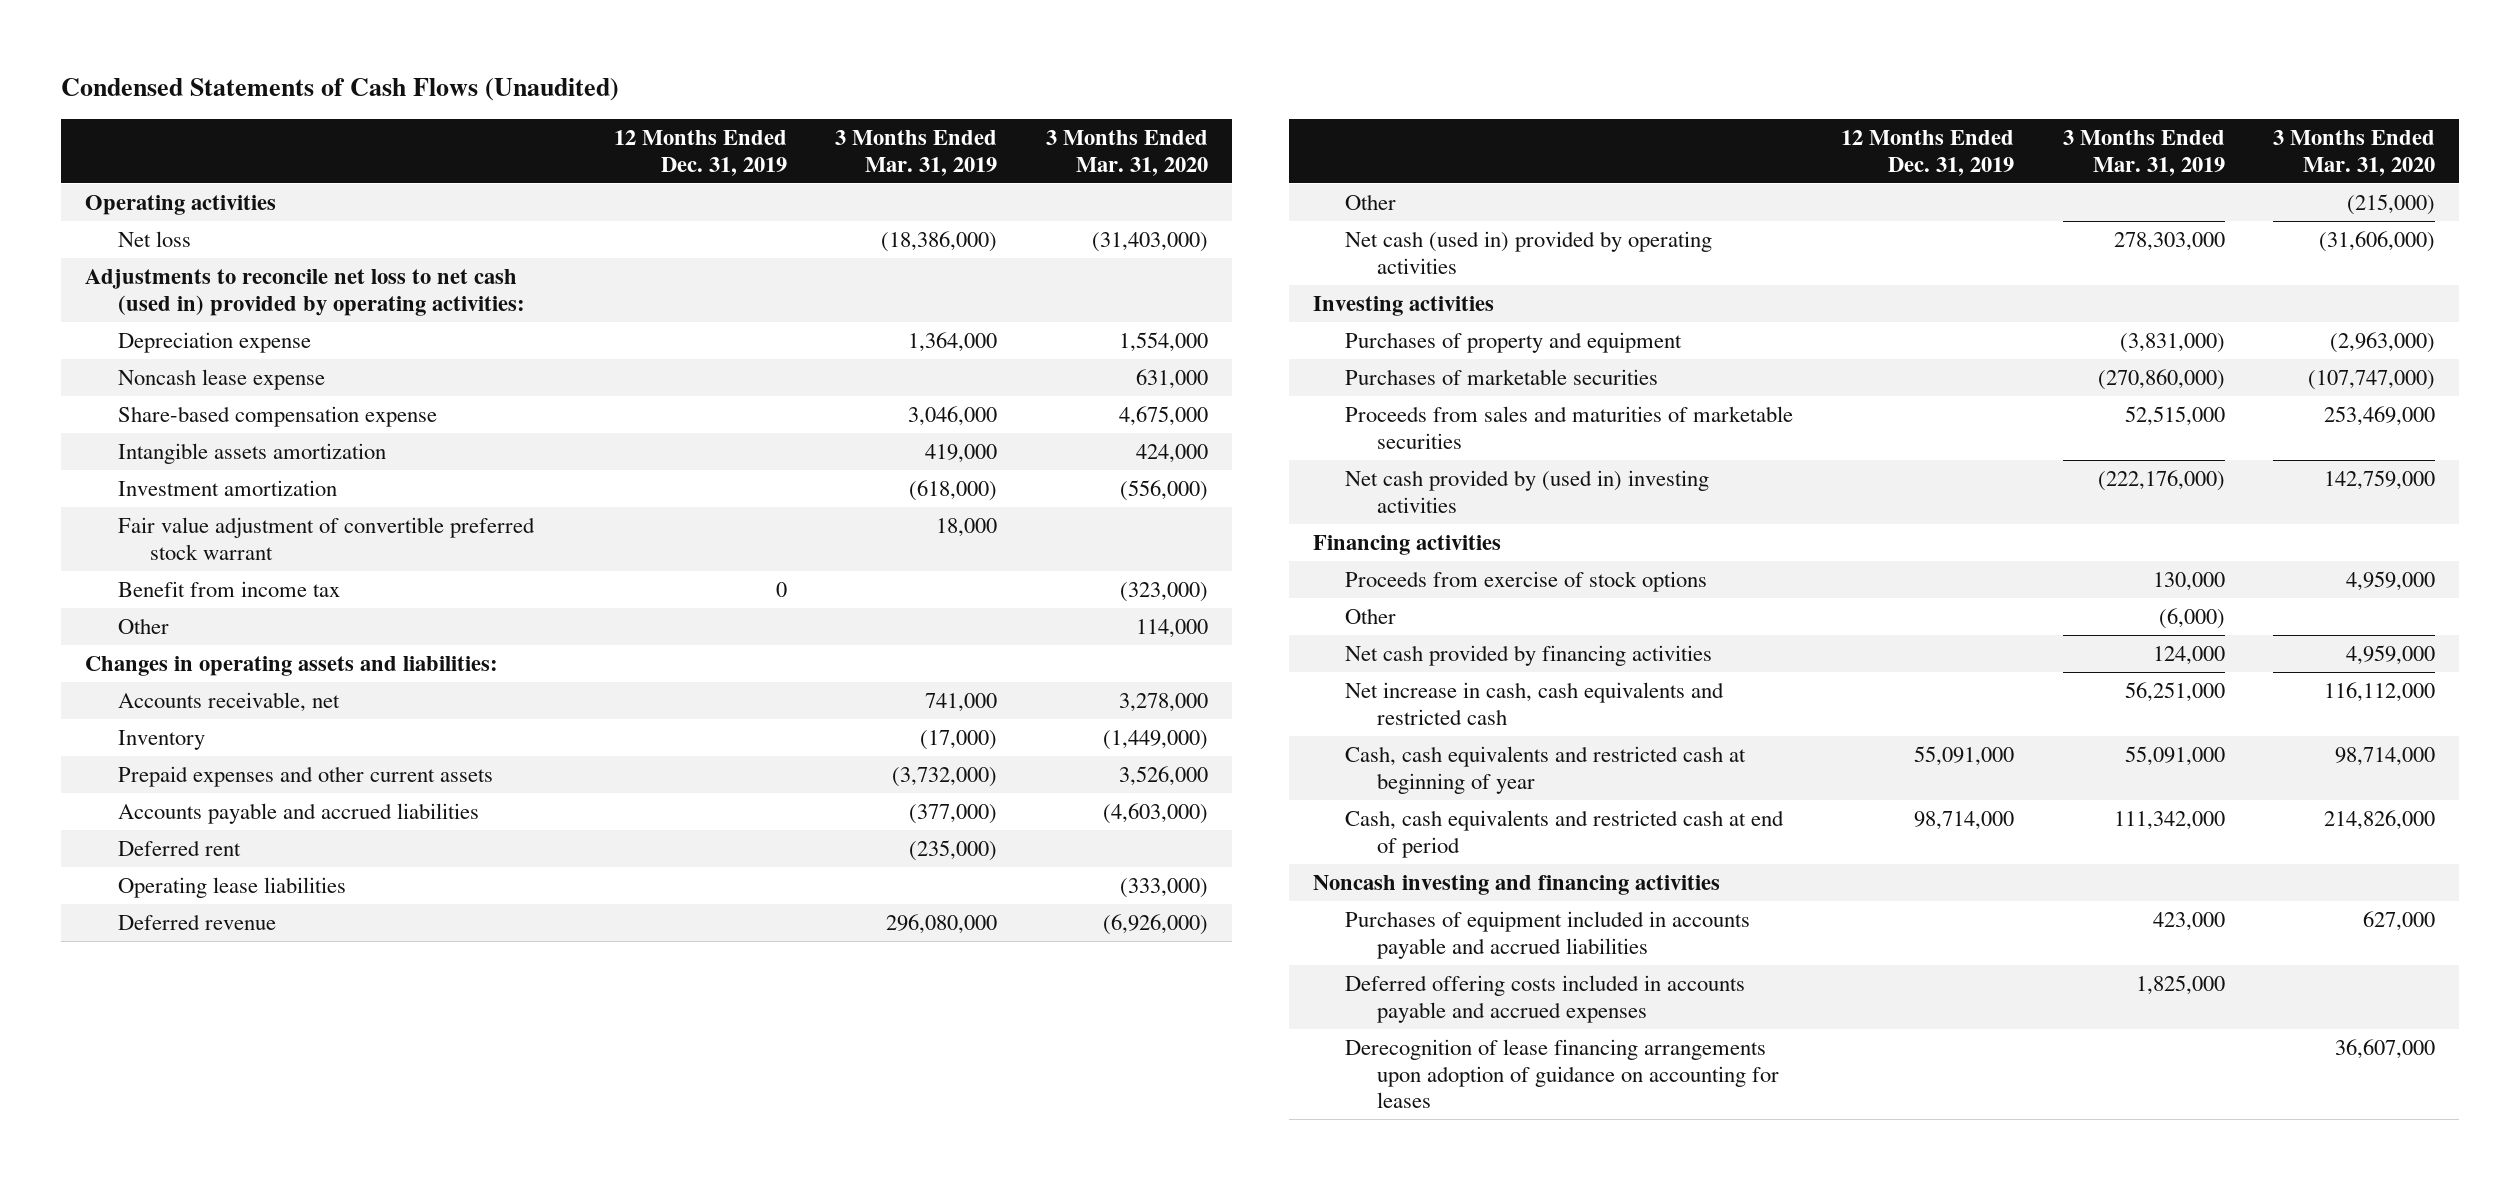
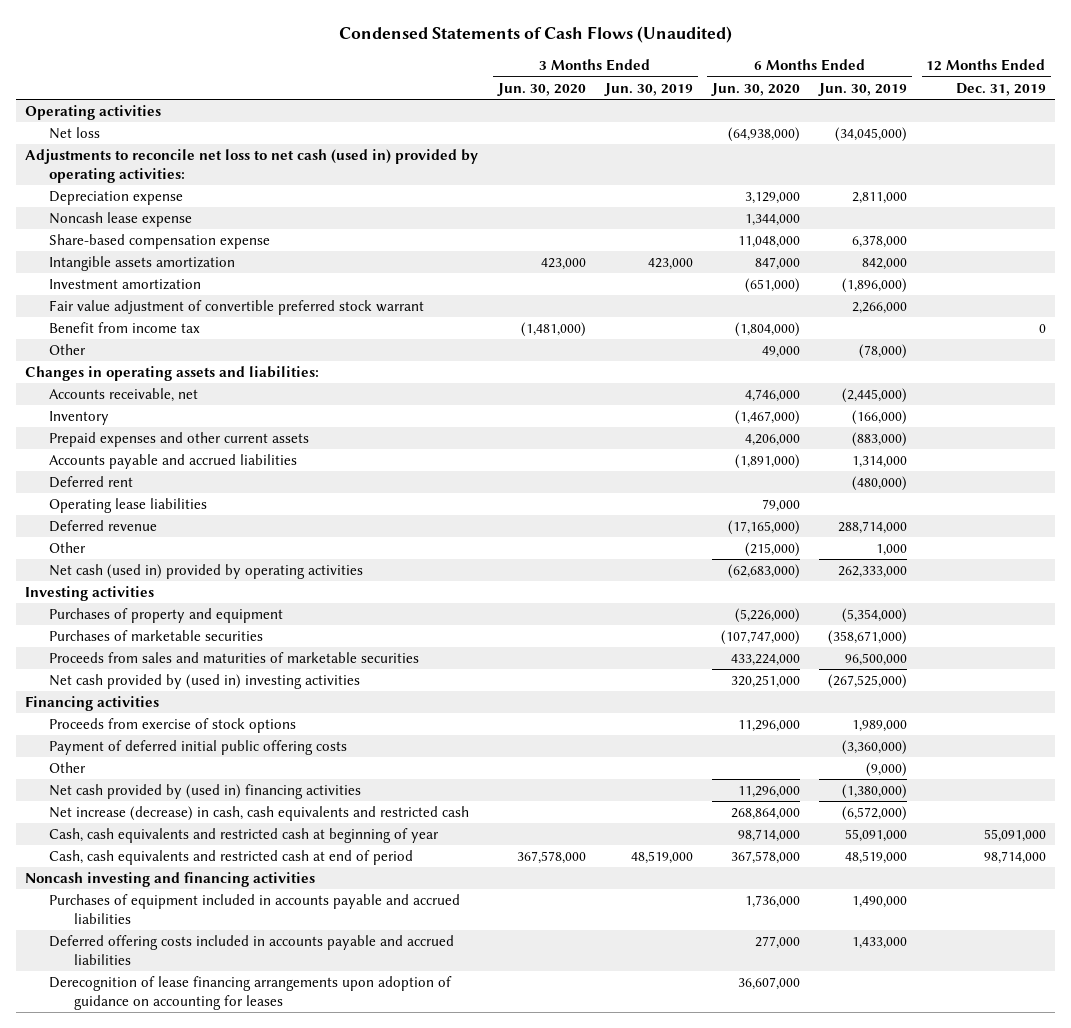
- | 12 Months Ended Dec. 31, 2019 | 3 Months Ended Mar. 31, 2019 | 3 Months Ended Mar. 31, 2020
+ | 3 Months Ended Jun. 30, 2020 | 3 Months Ended Jun. 30, 2019 | 6 Months Ended Jun. 30, 2020 | 6 Months Ended Jun. 30, 2019 | 12 Months Ended Dec. 31, 2019
+ Payment of deferred initial public offering costs | | | | (3,360,000) |
- Net cash provided by financing activities | | 124,000 | 4,959,000
- Net increase in cash, cash equivalents and restricted cash | | 56,251,000 | 116,112,000
+ Net cash provided by (used in) financing activities | | | 11,296,000 | (1,380,000) |
+ Net increase (decrease) in cash, cash equivalents and restricted cash | | | 268,864,000 | (6,572,000) |
- Deferred offering costs included in accounts payable and accrued expenses | | 1,825,000 |
+ Deferred offering costs included in accounts payable and accrued liabilities | | | 277,000 | 1,433,000 |

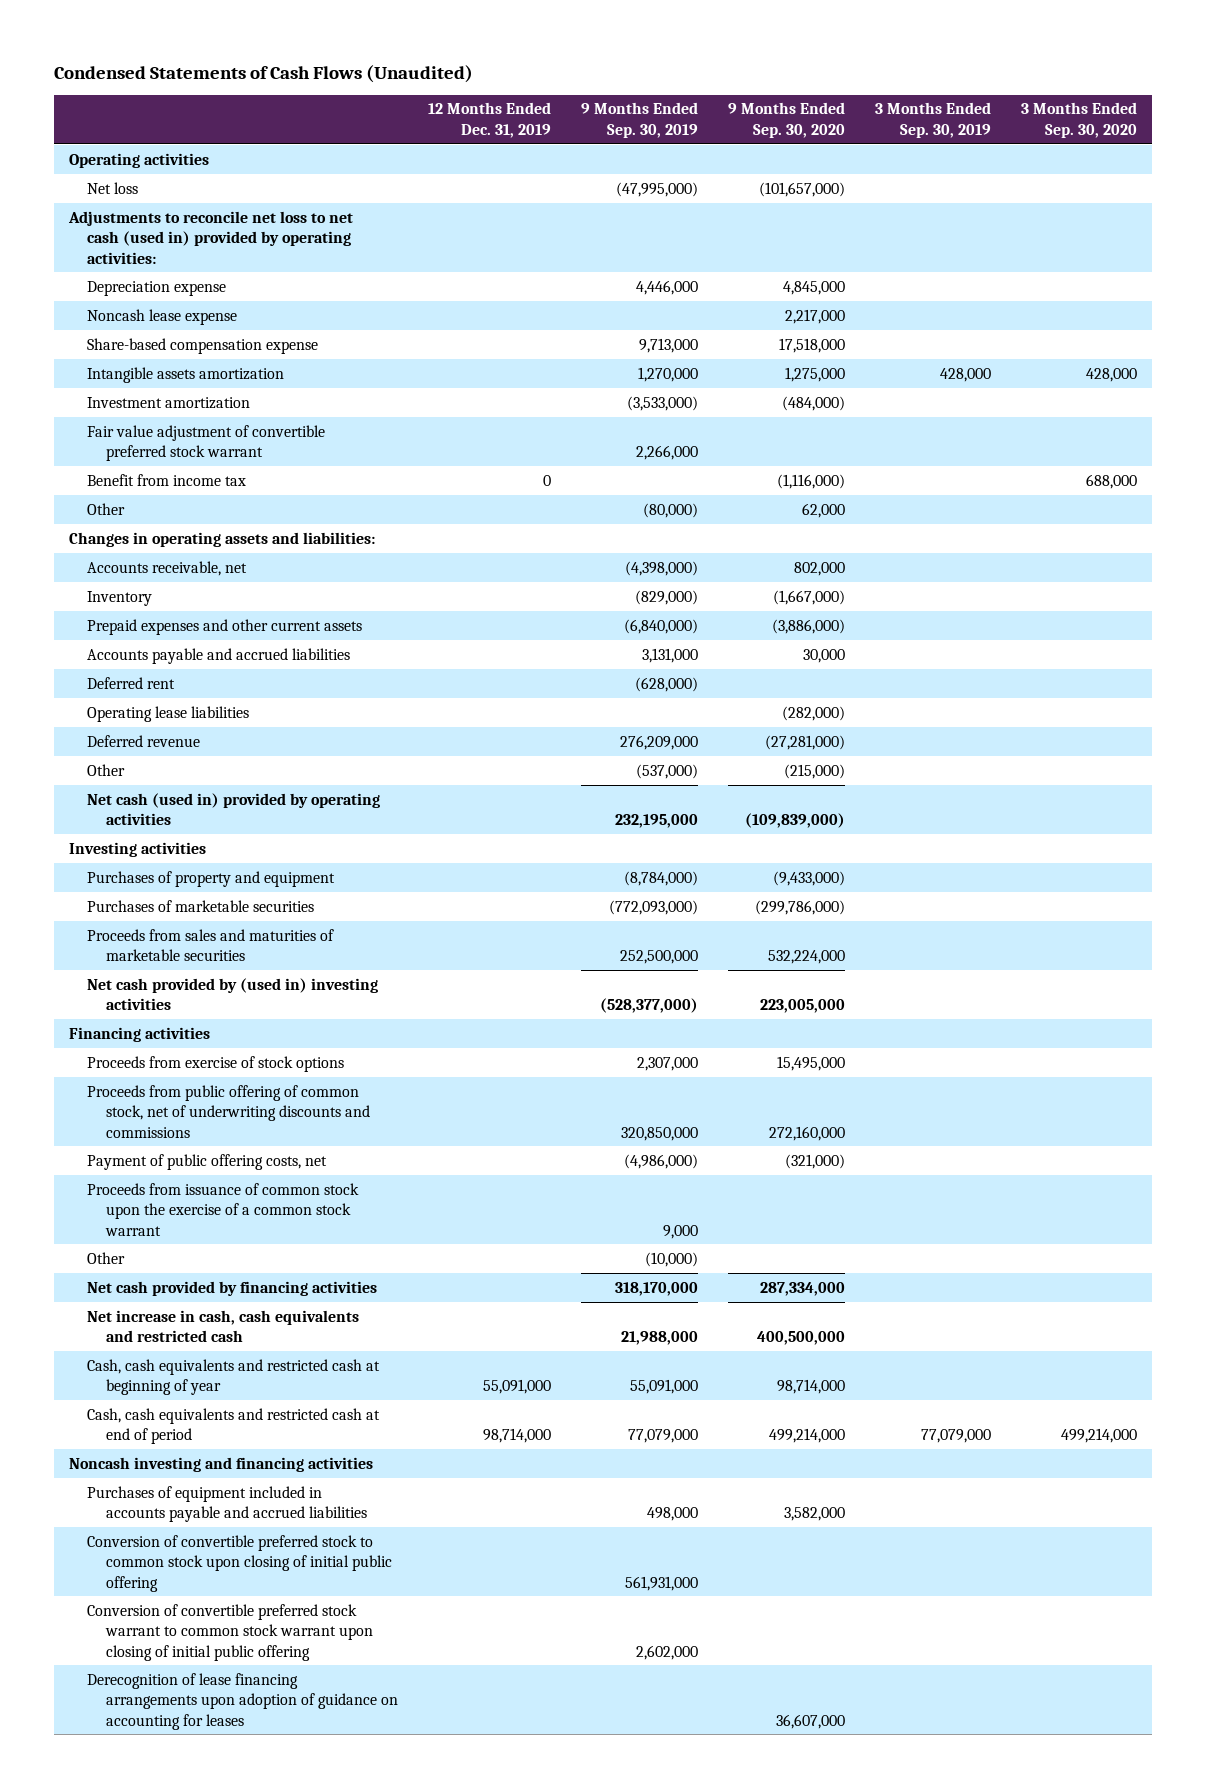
- | 3 Months Ended Jun. 30, 2020 | 3 Months Ended Jun. 30, 2019 | 6 Months Ended Jun. 30, 2020 | 6 Months Ended Jun. 30, 2019 | 12 Months Ended Dec. 31, 2019
+ | 12 Months Ended Dec. 31, 2019 | 9 Months Ended Sep. 30, 2019 | 9 Months Ended Sep. 30, 2020 | 3 Months Ended Sep. 30, 2019 | 3 Months Ended Sep. 30, 2020
- Payment of deferred initial public offering costs | | | | (3,360,000) |
+ Proceeds from public offering of common stock, net of underwriting discounts and commissions | | 320,850,000 | 272,160,000 | |
+ Payment of public offering costs, net | | (4,986,000) | (321,000) | |
+ Proceeds from issuance of common stock upon the exercise of a common stock warrant | | 9,000 | | |
- Net cash provided by (used in) financing activities | | | 11,296,000 | (1,380,000) |
- Net increase (decrease) in cash, cash equivalents and restricted cash | | | 268,864,000 | (6,572,000) |
+ Net cash provided by financing activities | | 318,170,000 | 287,334,000 | |
+ Net increase in cash, cash equivalents and restricted cash | | 21,988,000 | 400,500,000 | |
- Deferred offering costs included in accounts payable and accrued liabilities | | | 277,000 | 1,433,000 |
+ Conversion of convertible preferred stock to common stock upon closing of initial public offering | | 561,931,000 | | |
+ Conversion of convertible preferred stock warrant to common stock warrant upon closing of initial public offering | | 2,602,000 | | |

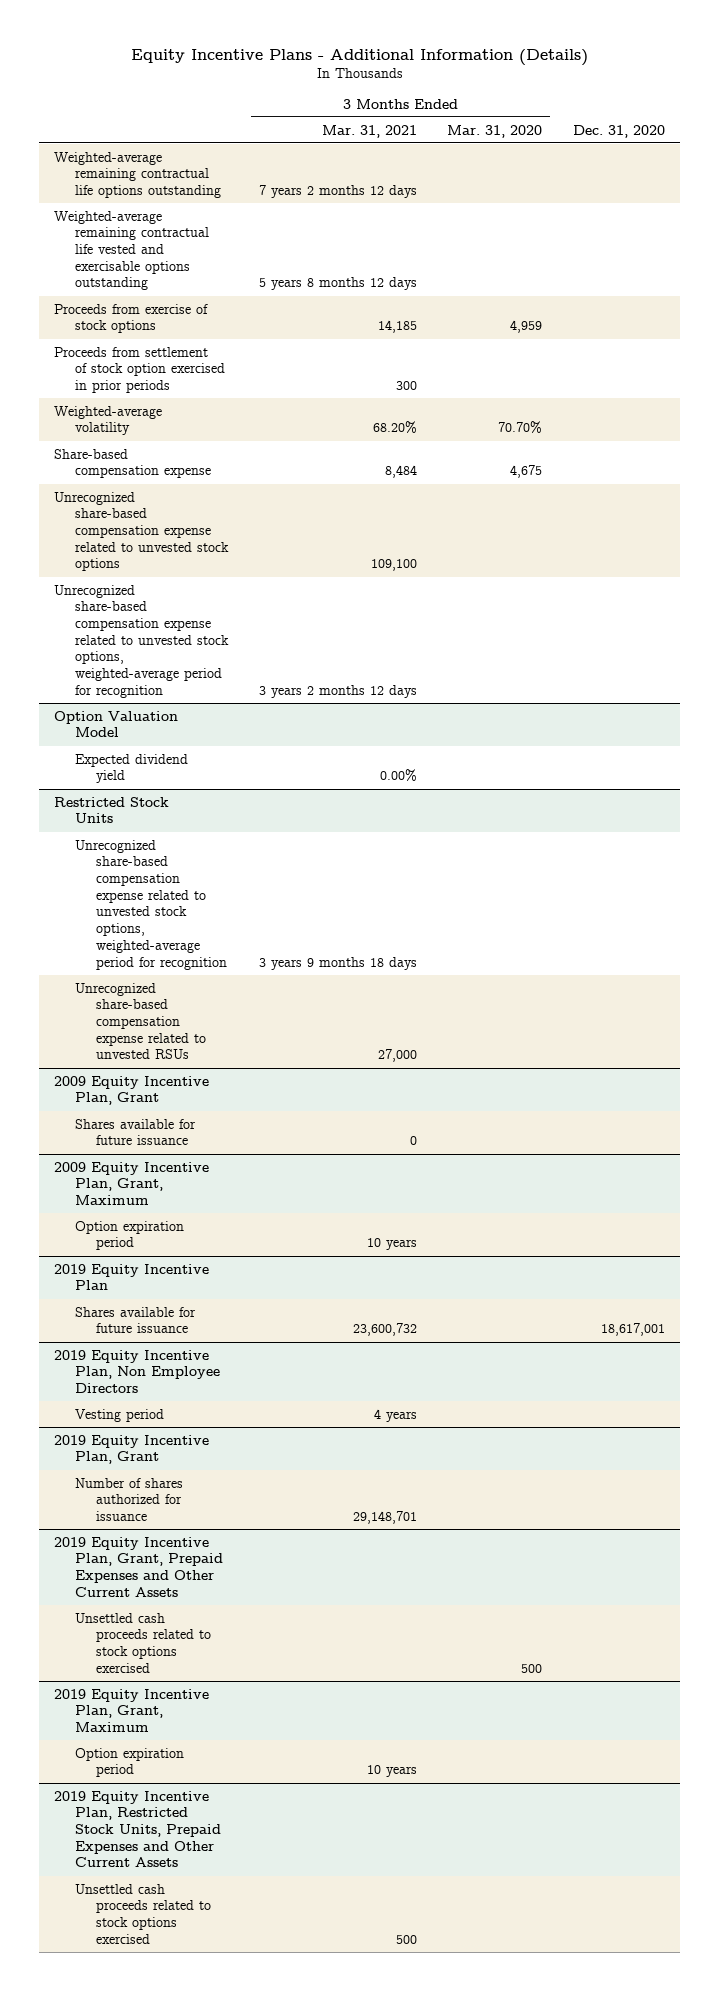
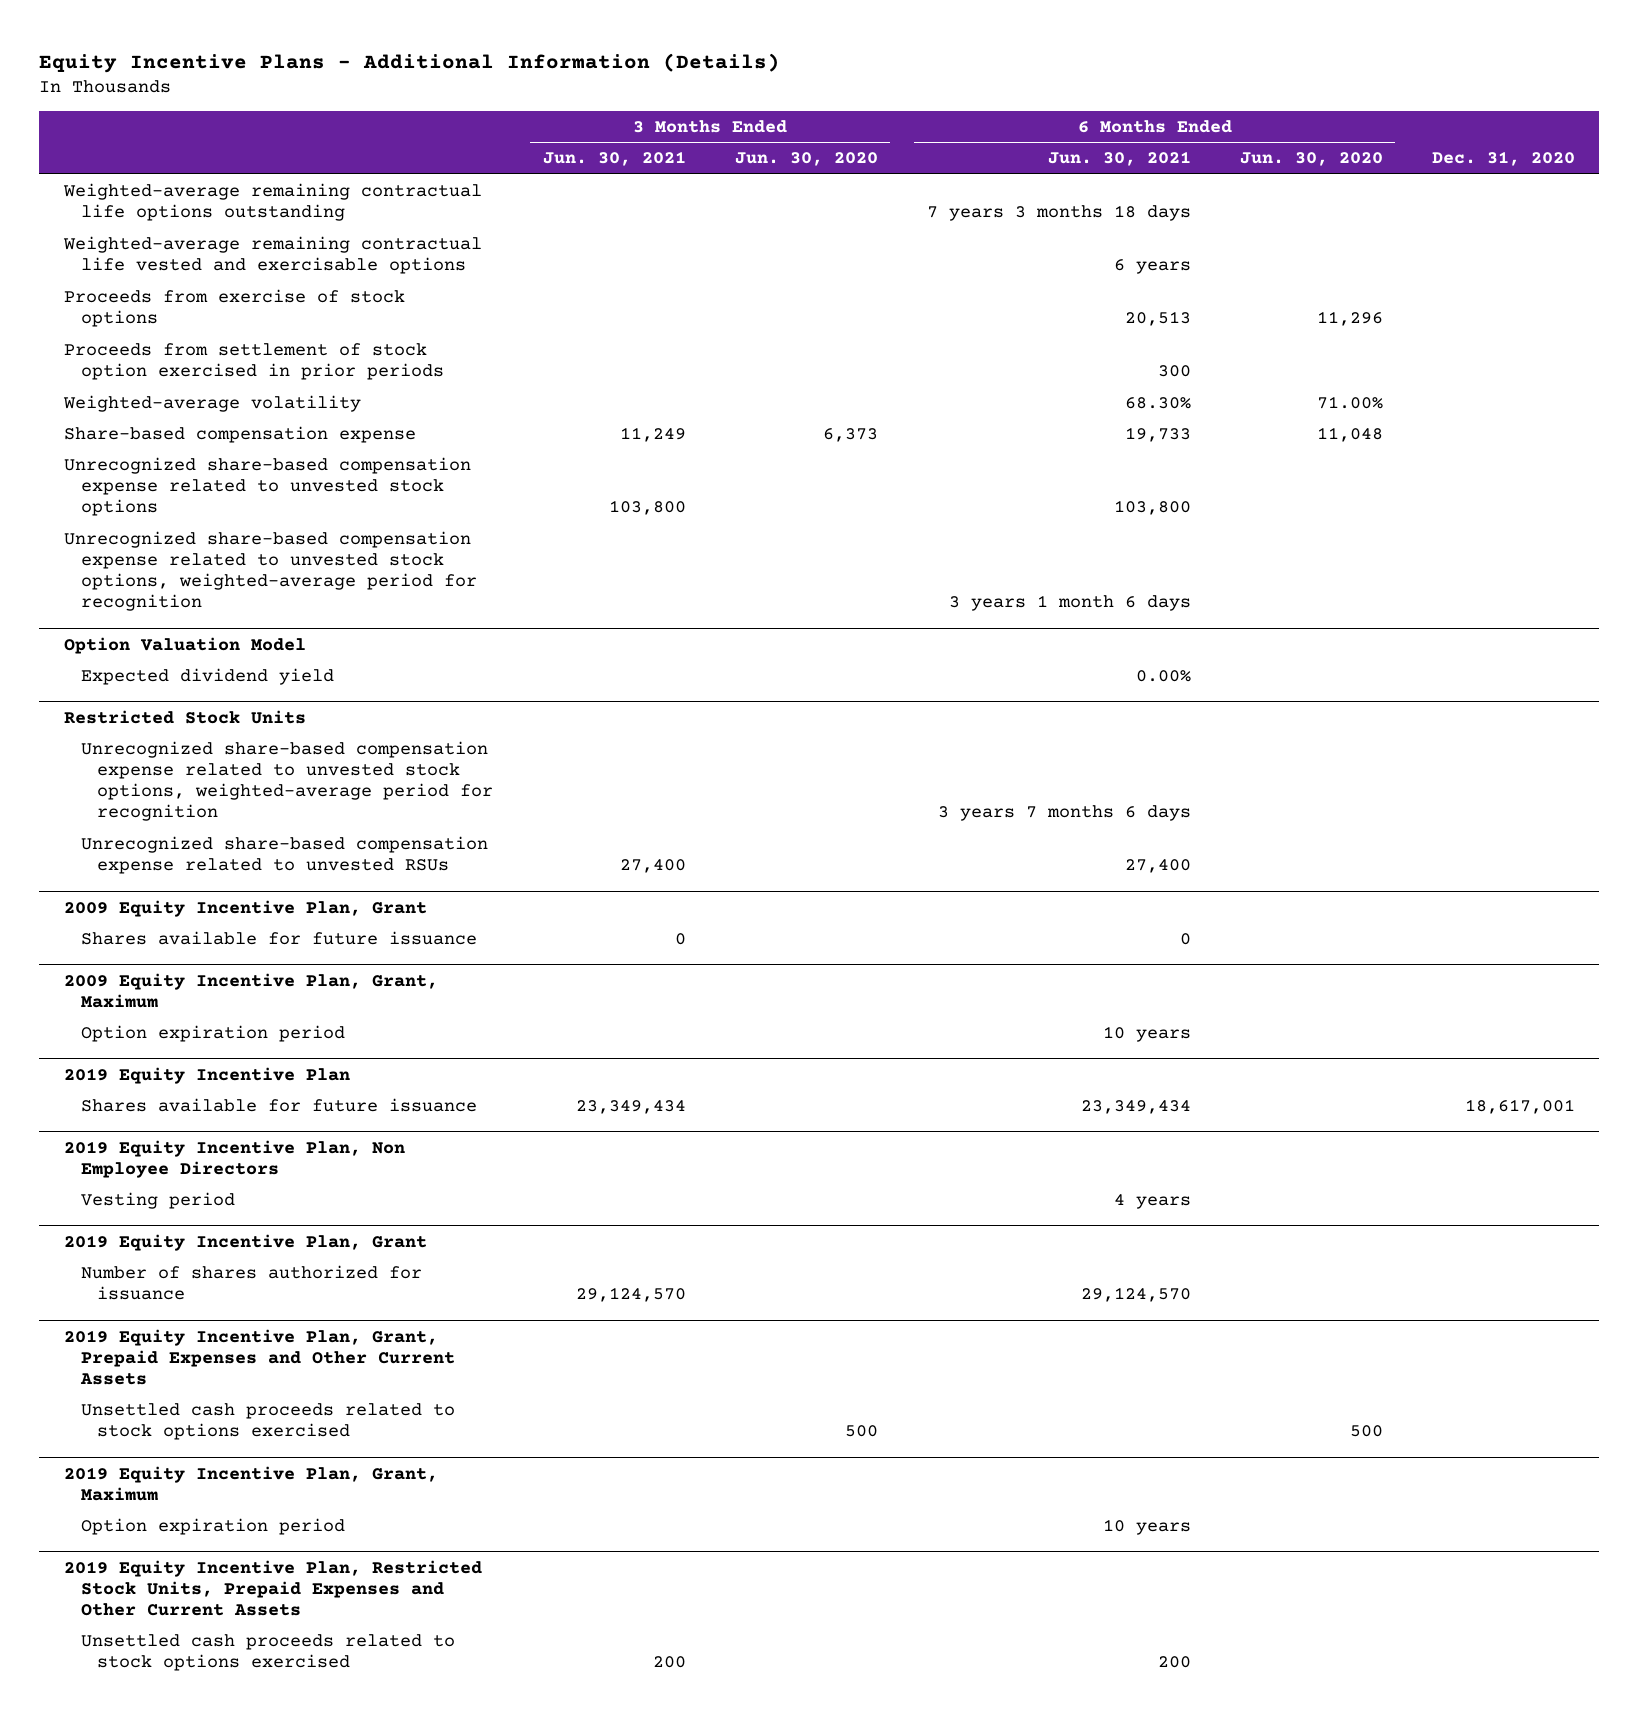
- | 3 Months Ended Mar. 31, 2021 | 3 Months Ended Mar. 31, 2020 | Dec. 31, 2020
+ | 3 Months Ended Jun. 30, 2021 | 3 Months Ended Jun. 30, 2020 | 6 Months Ended Jun. 30, 2021 | 6 Months Ended Jun. 30, 2020 | Dec. 31, 2020
- Weighted-average remaining contractual life vested and exercisable options outstanding | 5 years 8 months 12 days | |
+ Weighted-average remaining contractual life vested and exercisable options | | | 6 years | |

